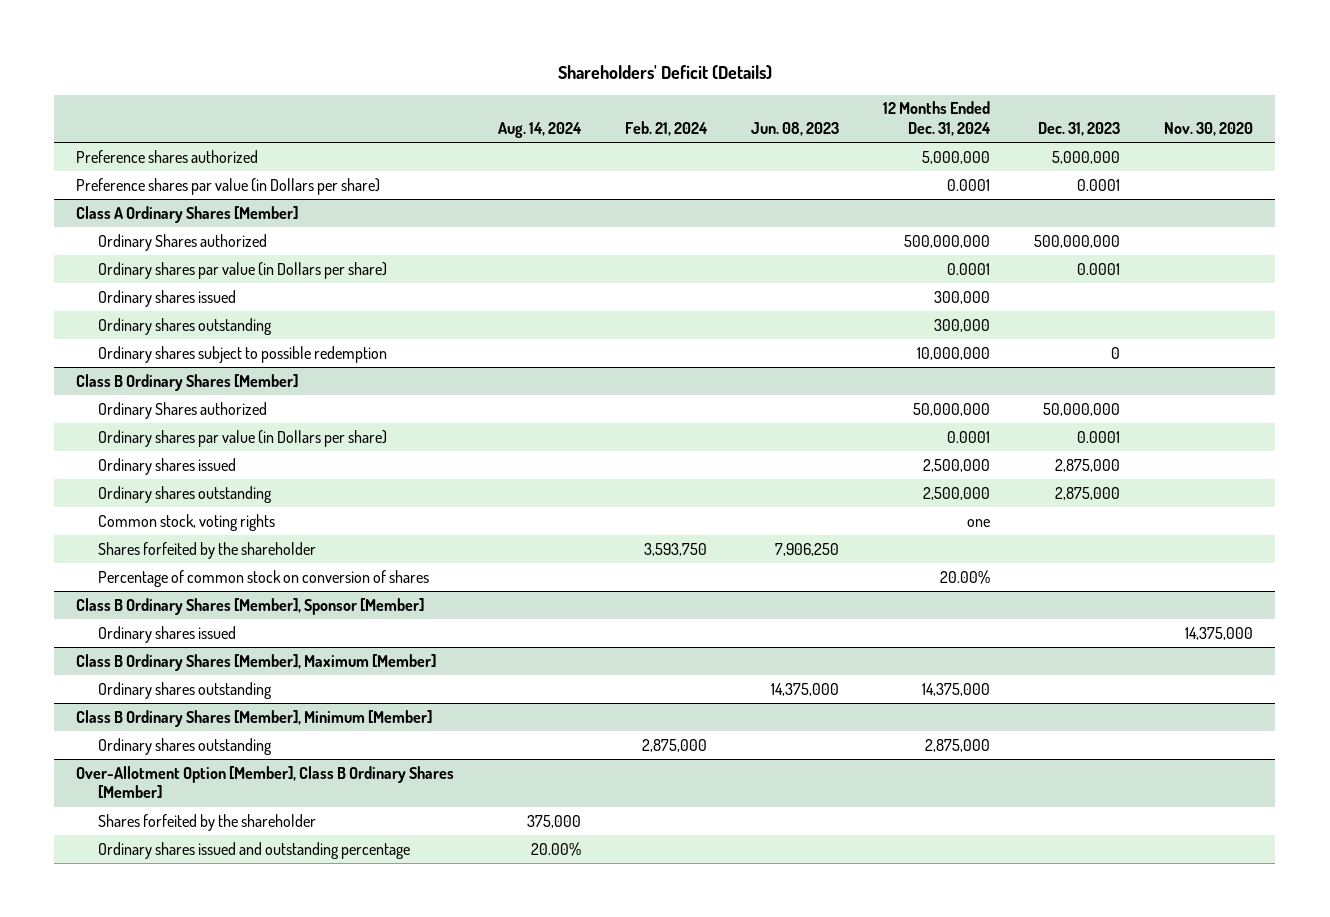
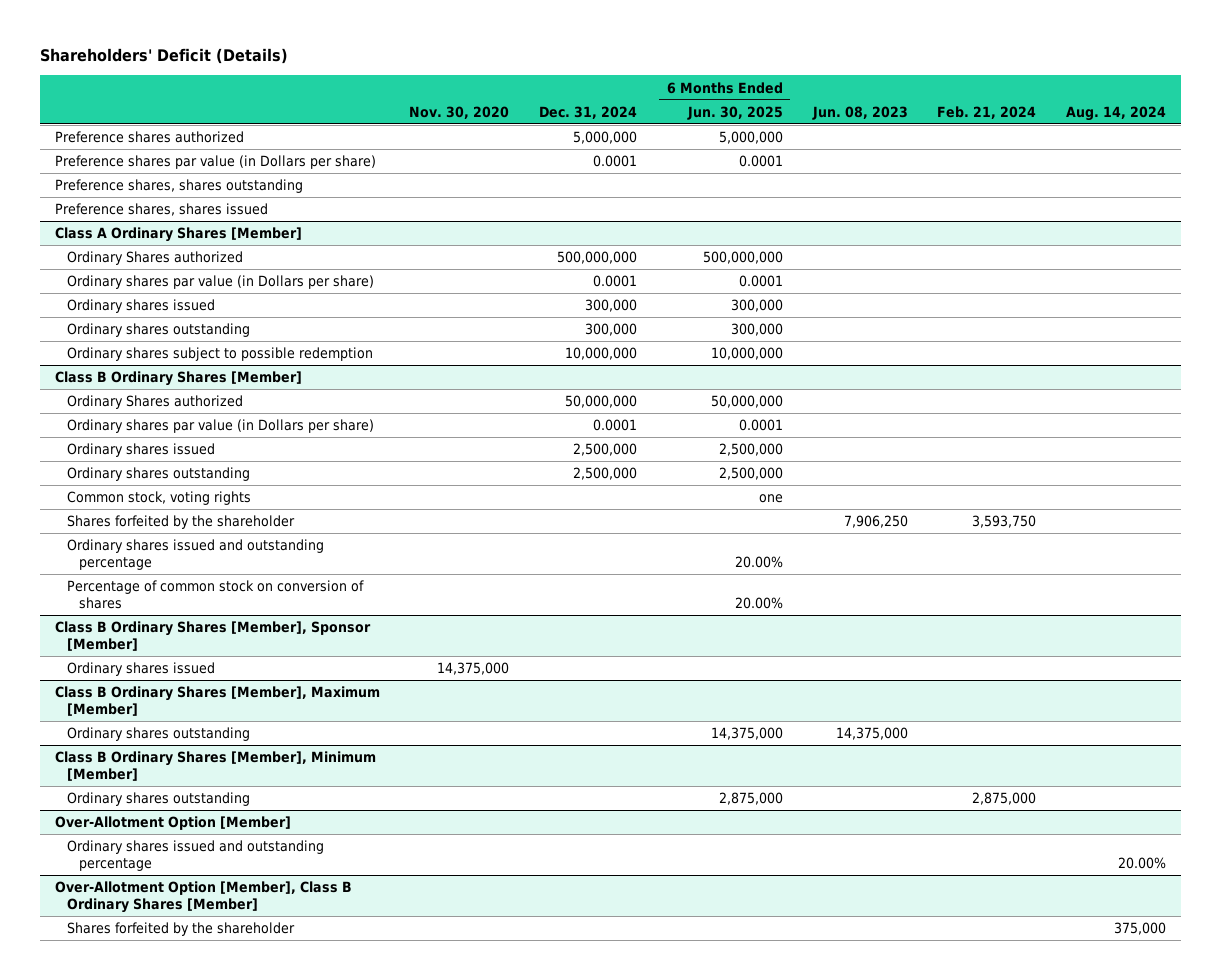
- | Aug. 14, 2024 | Feb. 21, 2024 | Jun. 08, 2023 | 12 Months Ended Dec. 31, 2024 | Dec. 31, 2023 | Nov. 30, 2020
+ | Nov. 30, 2020 | Dec. 31, 2024 | 6 Months Ended Jun. 30, 2025 | Jun. 08, 2023 | Feb. 21, 2024 | Aug. 14, 2024
+ Preference shares, shares outstanding
+ Preference shares, shares issued
@ Class B Ordinary Shares [Member]
+ Ordinary shares issued and outstanding percentage | | | 20.00% | | |
+ Over-Allotment Option [Member]
+ Ordinary shares issued and outstanding percentage | | | | | | 20.00%
@ Over-Allotment Option [Member], Class B Ordinary Shares [Member]
- Ordinary shares issued and outstanding percentage | 20.00% | | | | |

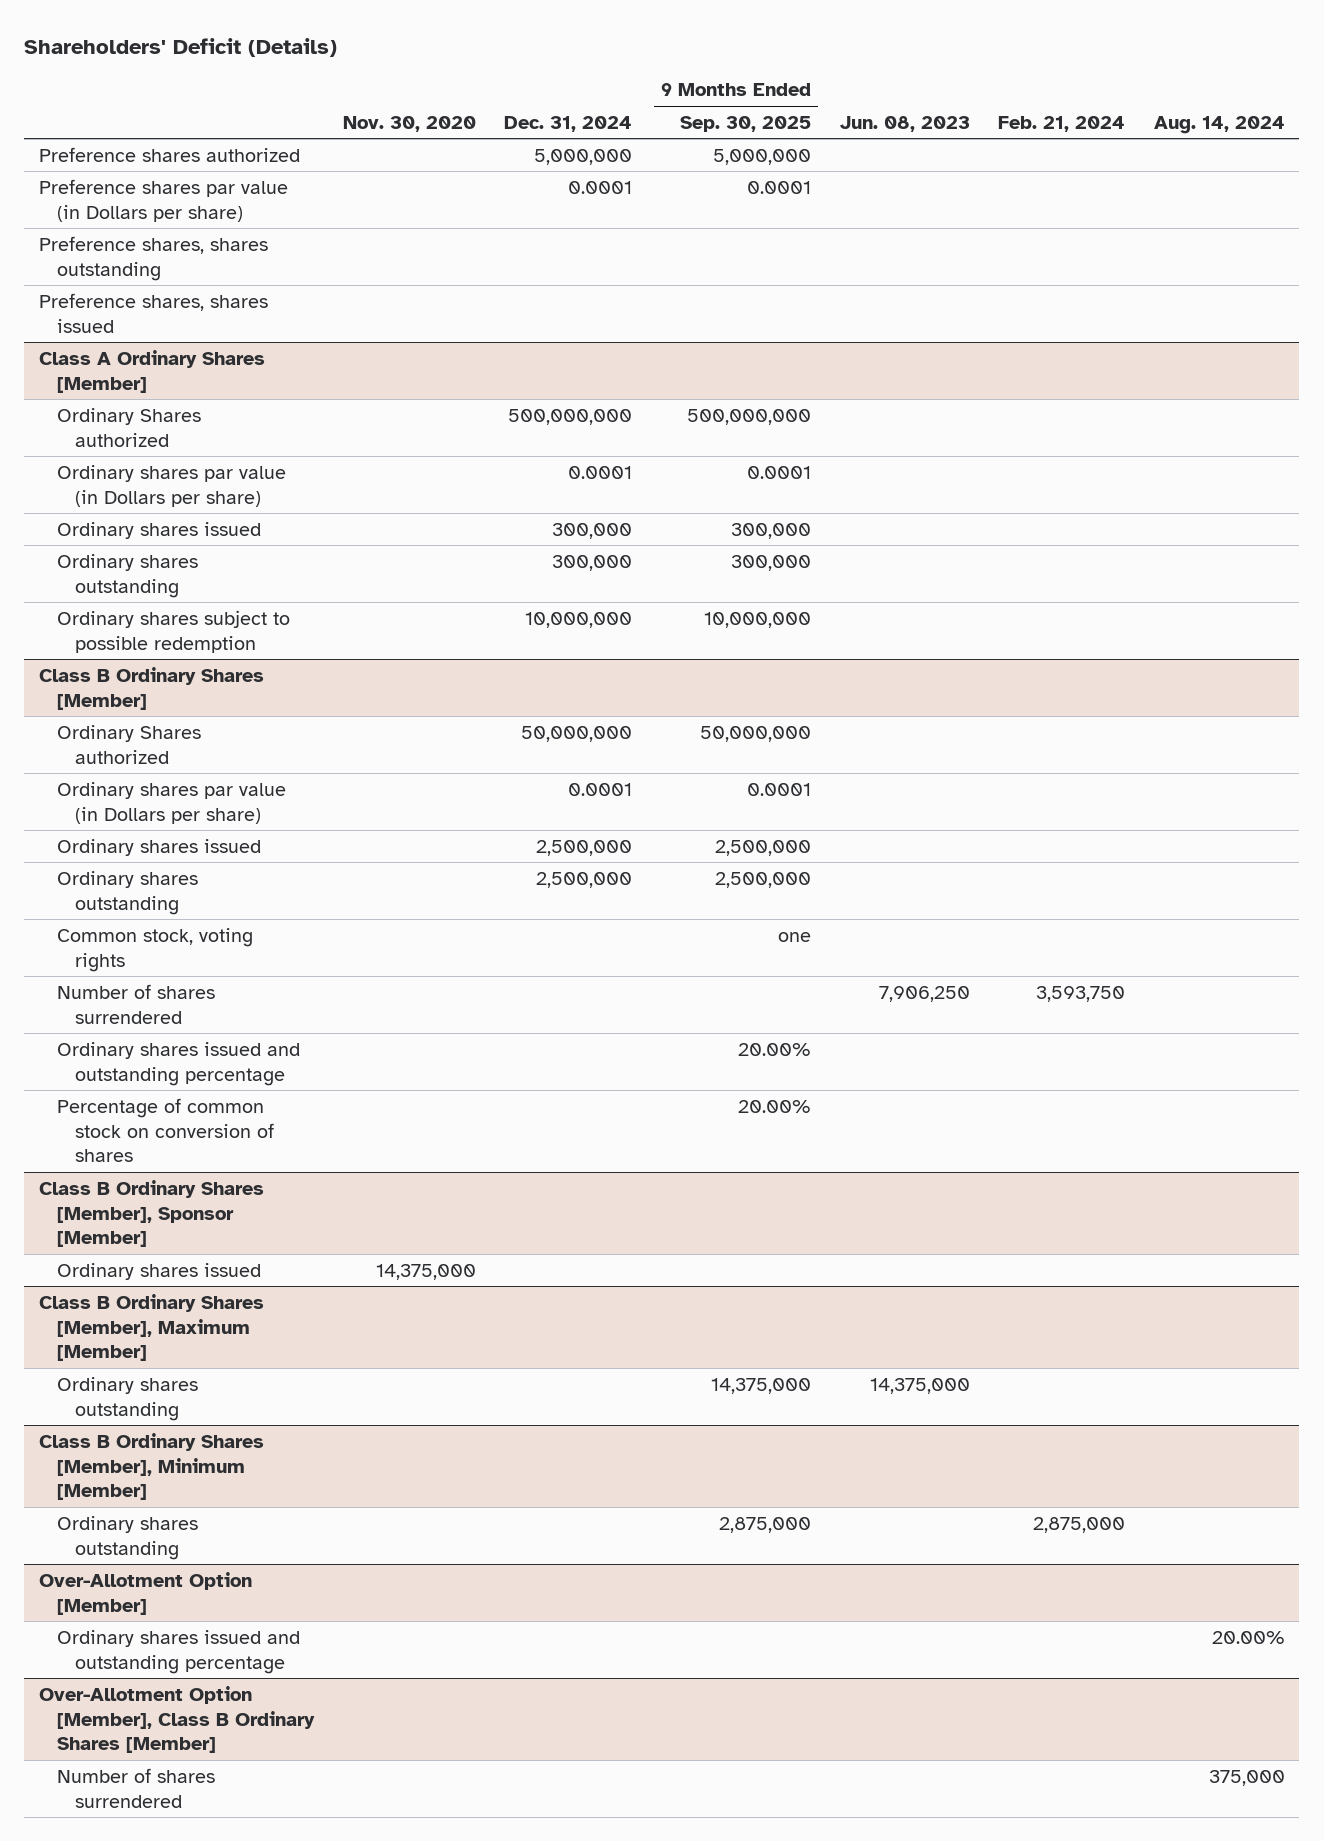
- | Nov. 30, 2020 | Dec. 31, 2024 | 6 Months Ended Jun. 30, 2025 | Jun. 08, 2023 | Feb. 21, 2024 | Aug. 14, 2024
+ | Nov. 30, 2020 | Dec. 31, 2024 | 9 Months Ended Sep. 30, 2025 | Jun. 08, 2023 | Feb. 21, 2024 | Aug. 14, 2024
@ Class B Ordinary Shares [Member]
- Shares forfeited by the shareholder | | | | 7,906,250 | 3,593,750 |
+ Number of shares surrendered | | | | 7,906,250 | 3,593,750 |
@ Over-Allotment Option [Member], Class B Ordinary Shares [Member]
- Shares forfeited by the shareholder | | | | | | 375,000
+ Number of shares surrendered | | | | | | 375,000

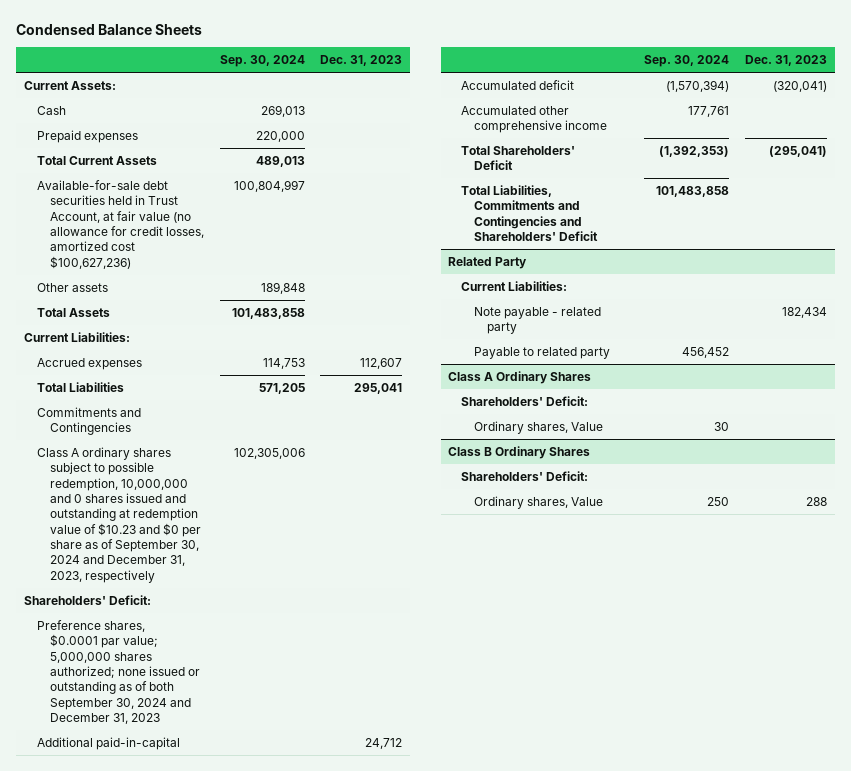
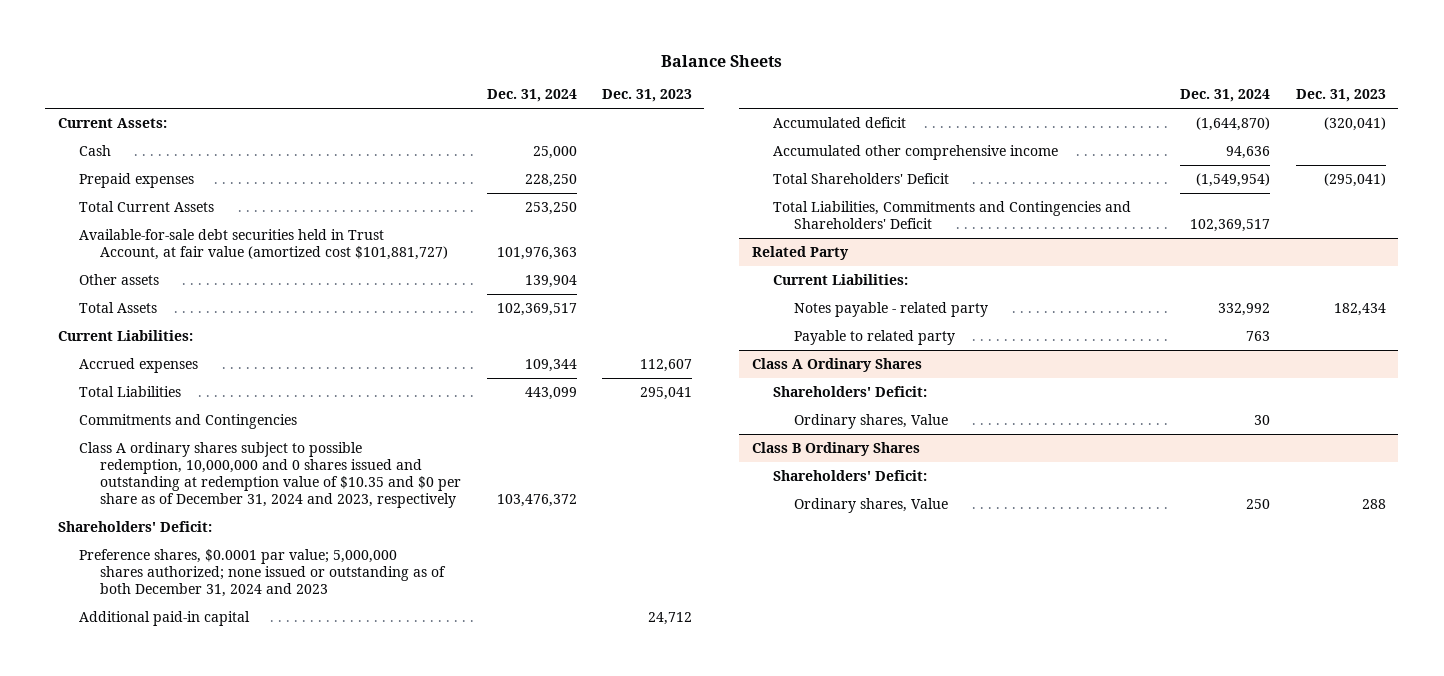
- Condensed Balance Sheets
+ Balance Sheets
- | Sep. 30, 2024 | Dec. 31, 2023
+ | Dec. 31, 2024 | Dec. 31, 2023
- Available-for-sale debt securities held in Trust Account, at fair value (no allowance for credit losses, amortized cost $100,627,236) | 100,804,997 |
+ Available-for-sale debt securities held in Trust Account, at fair value (amortized cost $101,881,727) | 101,976,363 |
- Class A ordinary shares subject to possible redemption, 10,000,000 and 0 shares issued and outstanding at redemption value of $10.23 and $0 per share as of September 30, 2024 and December 31, 2023, respectively | 102,305,006 |
+ Class A ordinary shares subject to possible redemption, 10,000,000 and 0 shares issued and outstanding at redemption value of $10.35 and $0 per share as of December 31, 2024 and 2023, respectively | 103,476,372 |
- Preference shares, $0.0001 par value; 5,000,000 shares authorized; none issued or outstanding as of both September 30, 2024 and December 31, 2023
- Additional paid-in-capital | | 24,712
+ Preference shares, $0.0001 par value; 5,000,000 shares authorized; none issued or outstanding as of both December 31, 2024 and 2023
+ Additional paid-in capital | | 24,712
@ Related Party
- Note payable - related party | | 182,434
+ Notes payable - related party | 332,992 | 182,434

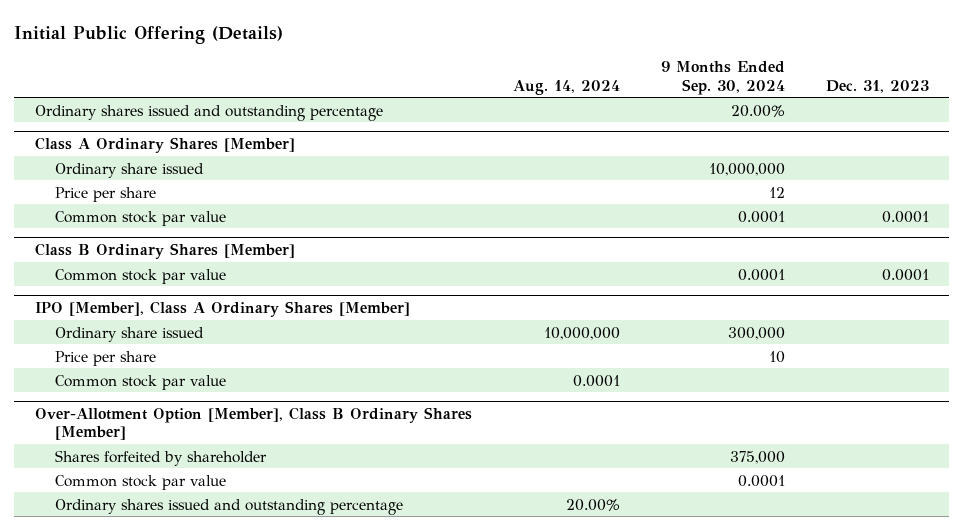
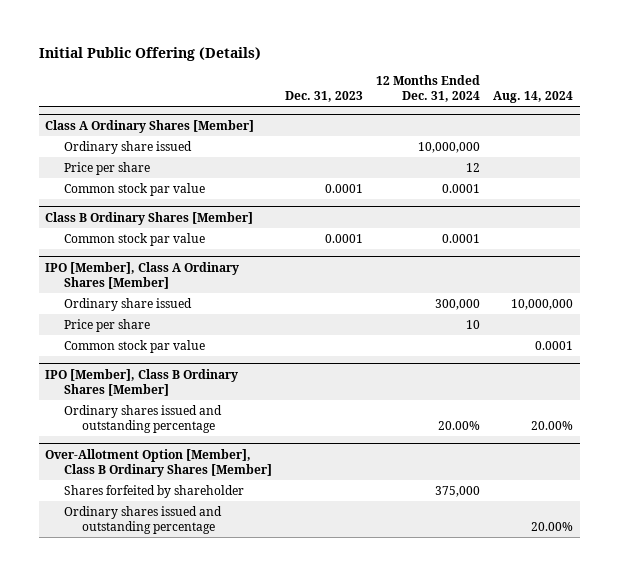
- | Aug. 14, 2024 | 9 Months Ended Sep. 30, 2024 | Dec. 31, 2023
+ | Dec. 31, 2023 | 12 Months Ended Dec. 31, 2024 | Aug. 14, 2024
- Ordinary shares issued and outstanding percentage | | 20.00% |
+ IPO [Member], Class B Ordinary Shares [Member]
+ Ordinary shares issued and outstanding percentage | | 20.00% | 20.00%
@ Over-Allotment Option [Member], Class B Ordinary Shares [Member]
- Common stock par value | | 0.0001 |

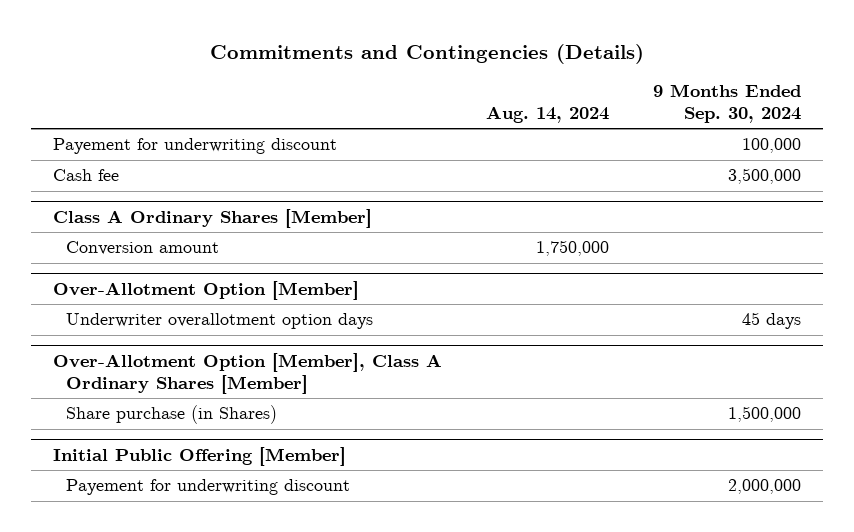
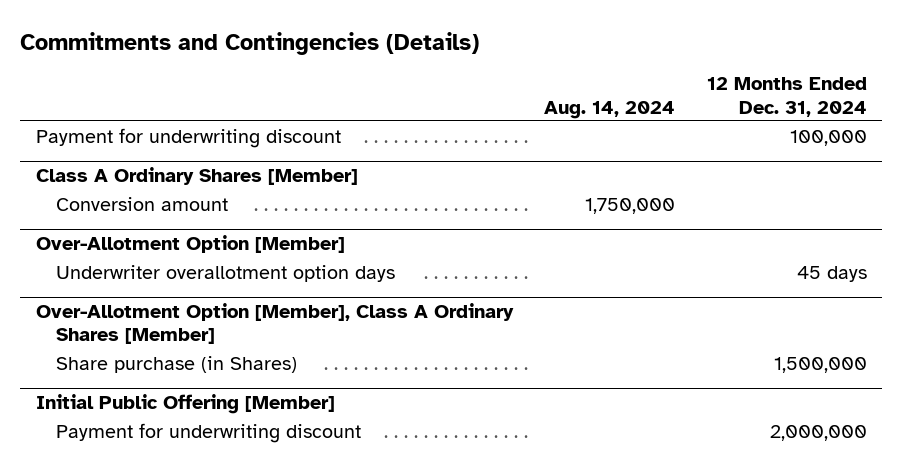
- | Aug. 14, 2024 | 9 Months Ended Sep. 30, 2024
+ | Aug. 14, 2024 | 12 Months Ended Dec. 31, 2024
- Payement for underwriting discount | | 100,000
- Cash fee | | 3,500,000
+ Payment for underwriting discount | | 100,000
@ Initial Public Offering [Member]
- Payement for underwriting discount | | 2,000,000
+ Payment for underwriting discount | | 2,000,000

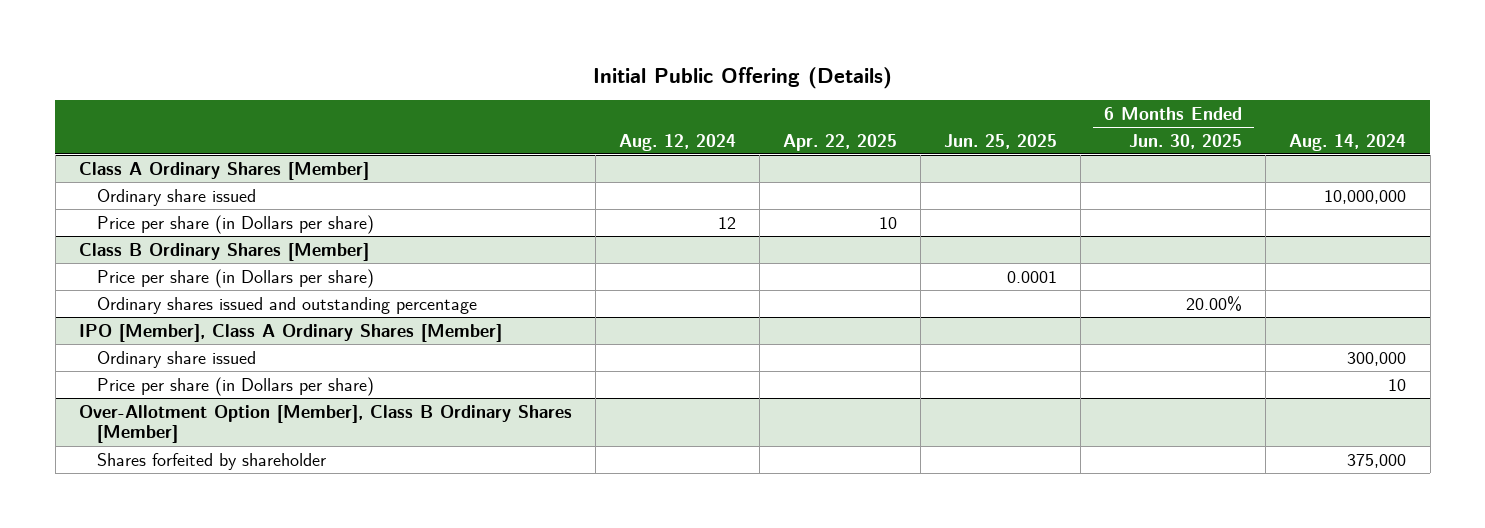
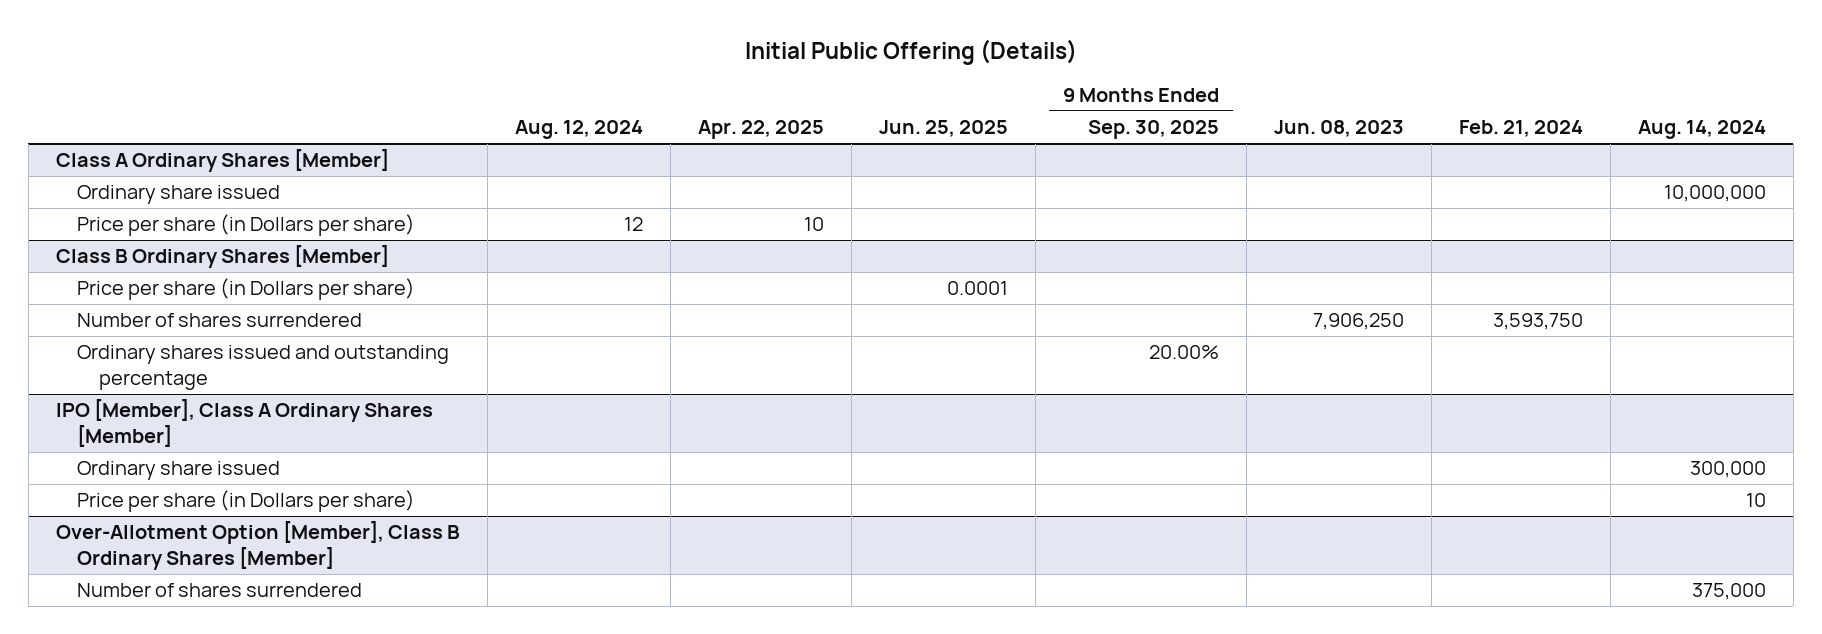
- | Aug. 12, 2024 | Apr. 22, 2025 | Jun. 25, 2025 | 6 Months Ended Jun. 30, 2025 | Aug. 14, 2024
+ | Aug. 12, 2024 | Apr. 22, 2025 | Jun. 25, 2025 | 9 Months Ended Sep. 30, 2025 | Jun. 08, 2023 | Feb. 21, 2024 | Aug. 14, 2024
@ Class B Ordinary Shares [Member]
+ Number of shares surrendered | | | | | 7,906,250 | 3,593,750 |
@ Over-Allotment Option [Member], Class B Ordinary Shares [Member]
- Shares forfeited by shareholder | | | | | 375,000
+ Number of shares surrendered | | | | | | | 375,000

